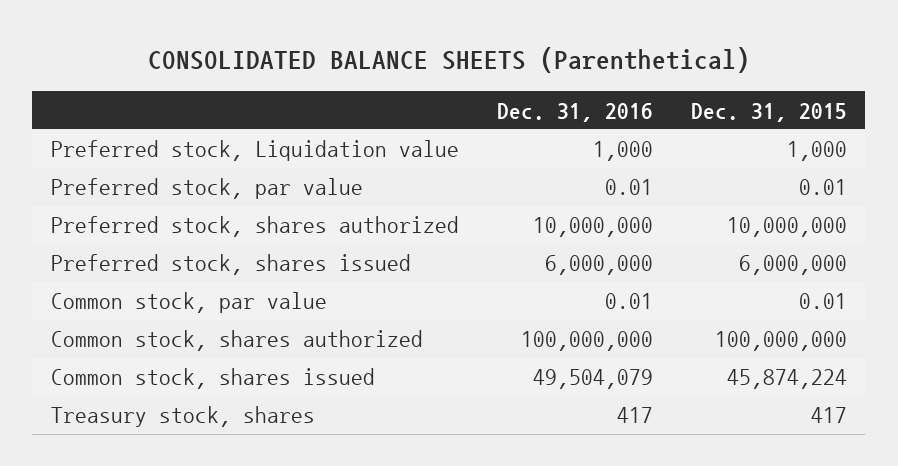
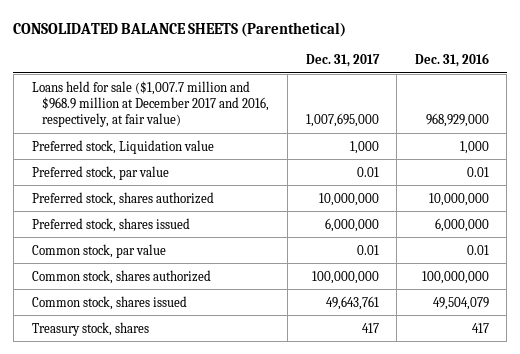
- | Dec. 31, 2016 | Dec. 31, 2015
+ | Dec. 31, 2017 | Dec. 31, 2016
+ Loans held for sale ($1,007.7 million and $968.9 million at December 2017 and 2016, respectively, at fair value) | 1,007,695,000 | 968,929,000

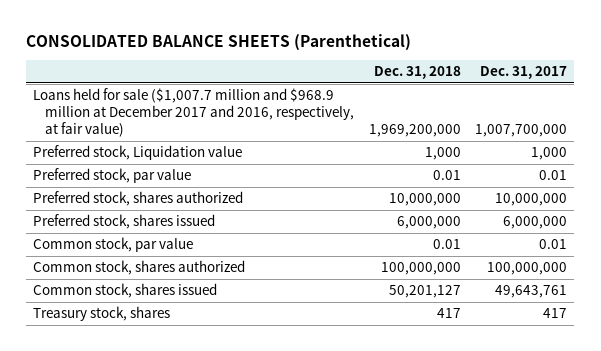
- | Dec. 31, 2017 | Dec. 31, 2016
+ | Dec. 31, 2018 | Dec. 31, 2017
- Loans held for sale ($1,007.7 million and $968.9 million at December 2017 and 2016, respectively, at fair value) | 1,007,695,000 | 968,929,000
+ Loans held for sale ($1,007.7 million and $968.9 million at December 2017 and 2016, respectively, at fair value) | 1,969,200,000 | 1,007,700,000

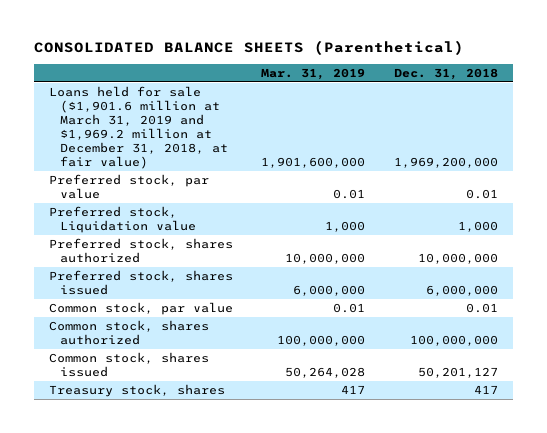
- | Dec. 31, 2018 | Dec. 31, 2017
+ | Mar. 31, 2019 | Dec. 31, 2018
- Loans held for sale ($1,007.7 million and $968.9 million at December 2017 and 2016, respectively, at fair value) | 1,969,200,000 | 1,007,700,000
+ Loans held for sale ($1,901.6 million at March 31, 2019 and $1,969.2 million at December 31, 2018, at fair value) | 1,901,600,000 | 1,969,200,000
moved down: Preferred stock, Liquidation value | 1,000 | 1,000

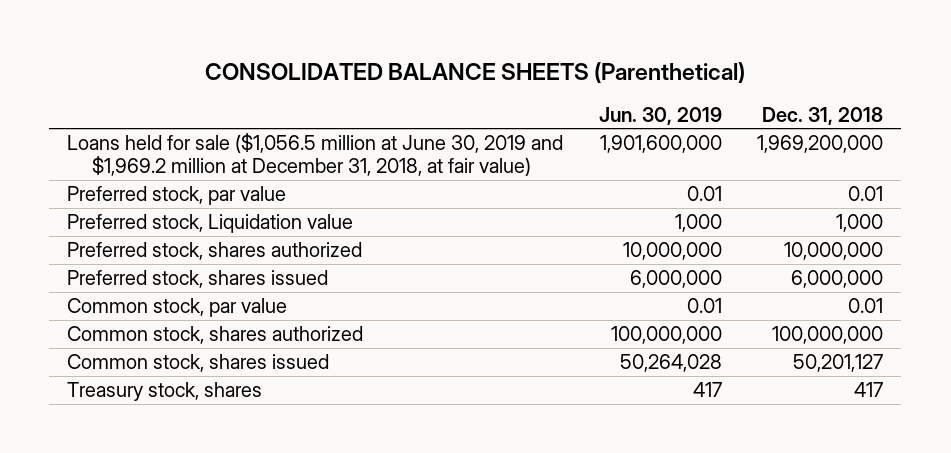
- | Mar. 31, 2019 | Dec. 31, 2018
+ | Jun. 30, 2019 | Dec. 31, 2018
- Loans held for sale ($1,901.6 million at March 31, 2019 and $1,969.2 million at December 31, 2018, at fair value) | 1,901,600,000 | 1,969,200,000
+ Loans held for sale ($1,056.5 million at June 30, 2019 and $1,969.2 million at December 31, 2018, at fair value) | 1,901,600,000 | 1,969,200,000

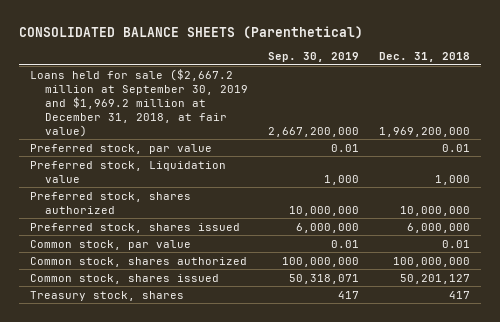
- | Jun. 30, 2019 | Dec. 31, 2018
+ | Sep. 30, 2019 | Dec. 31, 2018
- Loans held for sale ($1,056.5 million at June 30, 2019 and $1,969.2 million at December 31, 2018, at fair value) | 1,901,600,000 | 1,969,200,000
+ Loans held for sale ($2,667.2 million at September 30, 2019 and $1,969.2 million at December 31, 2018, at fair value) | 2,667,200,000 | 1,969,200,000

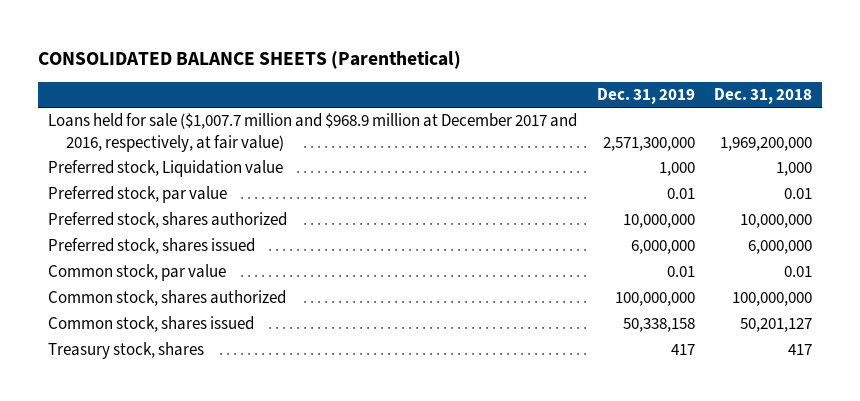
- | Sep. 30, 2019 | Dec. 31, 2018
+ | Dec. 31, 2019 | Dec. 31, 2018
- Loans held for sale ($2,667.2 million at September 30, 2019 and $1,969.2 million at December 31, 2018, at fair value) | 2,667,200,000 | 1,969,200,000
+ Loans held for sale ($1,007.7 million and $968.9 million at December 2017 and 2016, respectively, at fair value) | 2,571,300,000 | 1,969,200,000
moved down: Preferred stock, par value | 0.01 | 0.01

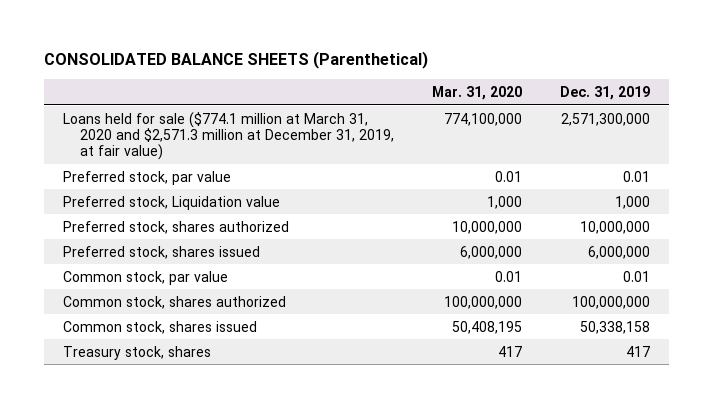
- | Dec. 31, 2019 | Dec. 31, 2018
+ | Mar. 31, 2020 | Dec. 31, 2019
- Loans held for sale ($1,007.7 million and $968.9 million at December 2017 and 2016, respectively, at fair value) | 2,571,300,000 | 1,969,200,000
+ Loans held for sale ($774.1 million at March 31, 2020 and $2,571.3 million at December 31, 2019, at fair value) | 774,100,000 | 2,571,300,000
moved down: Preferred stock, Liquidation value | 1,000 | 1,000

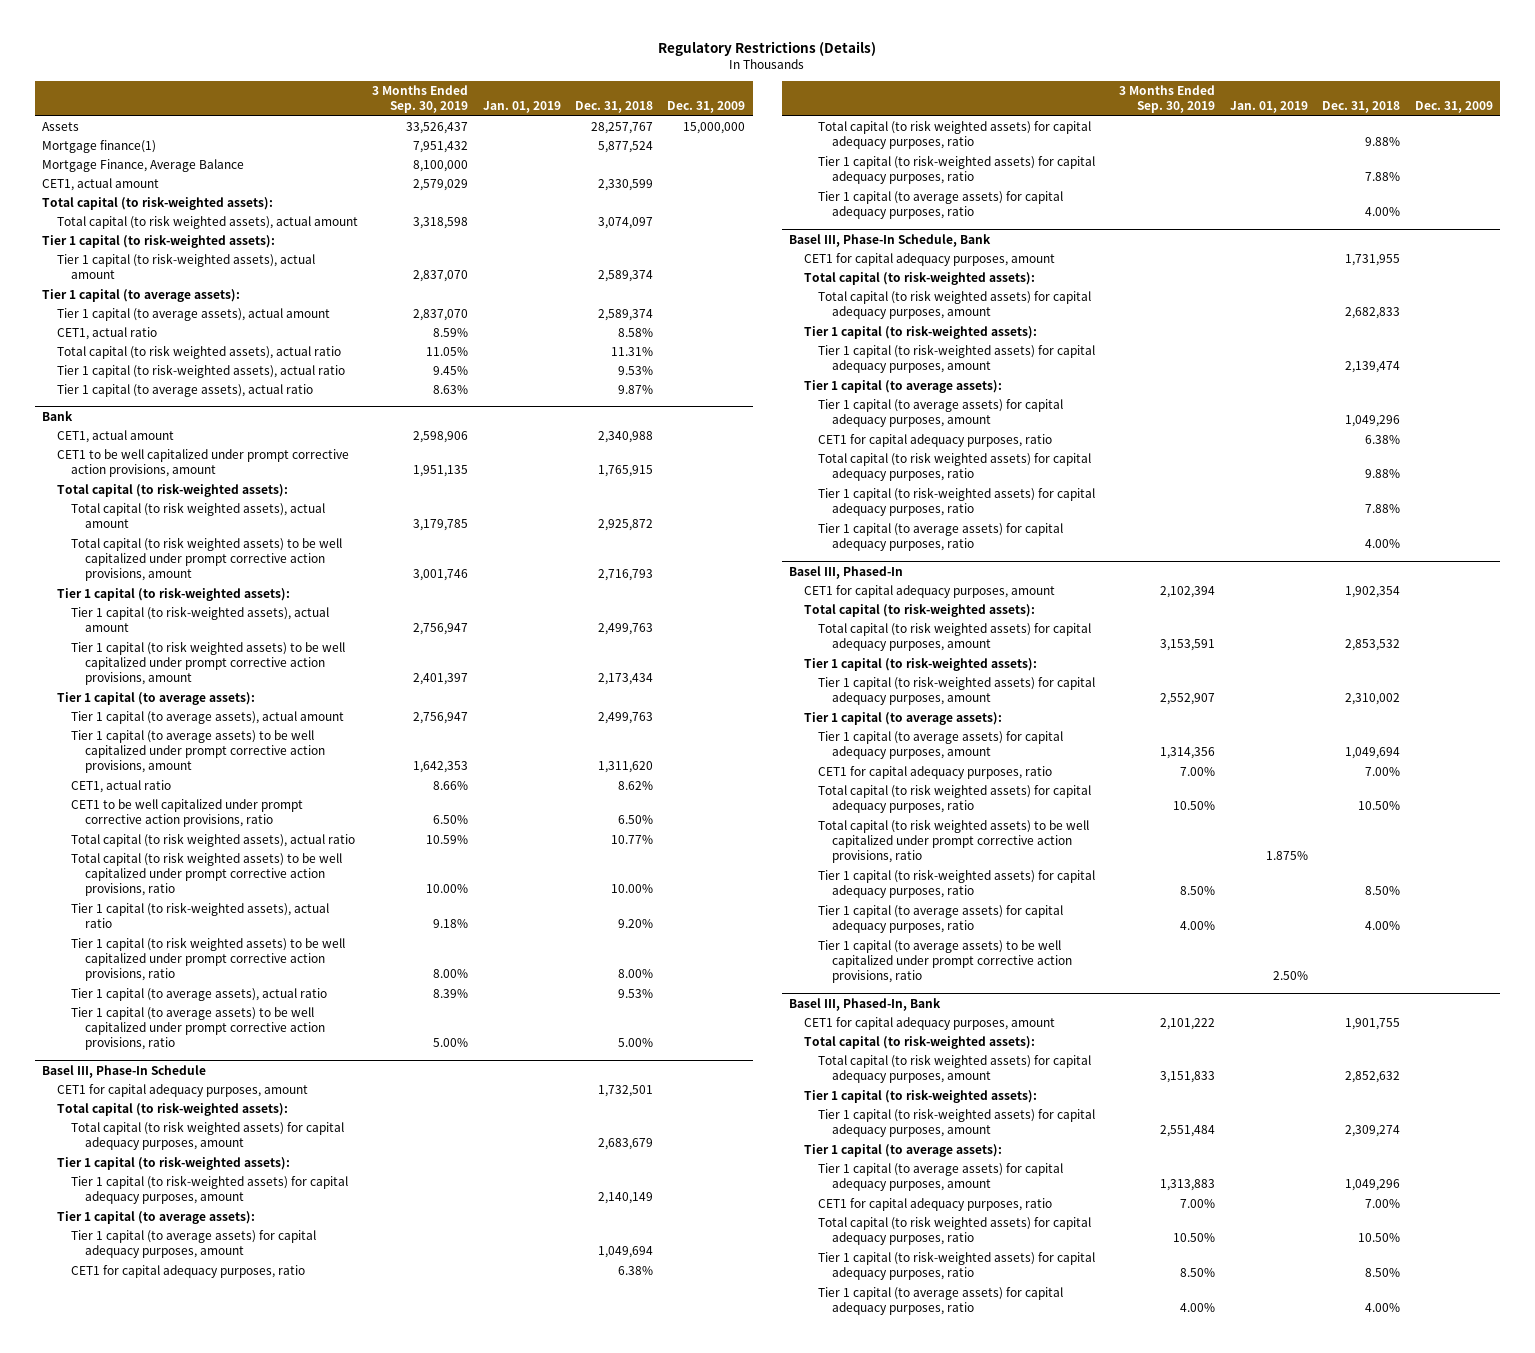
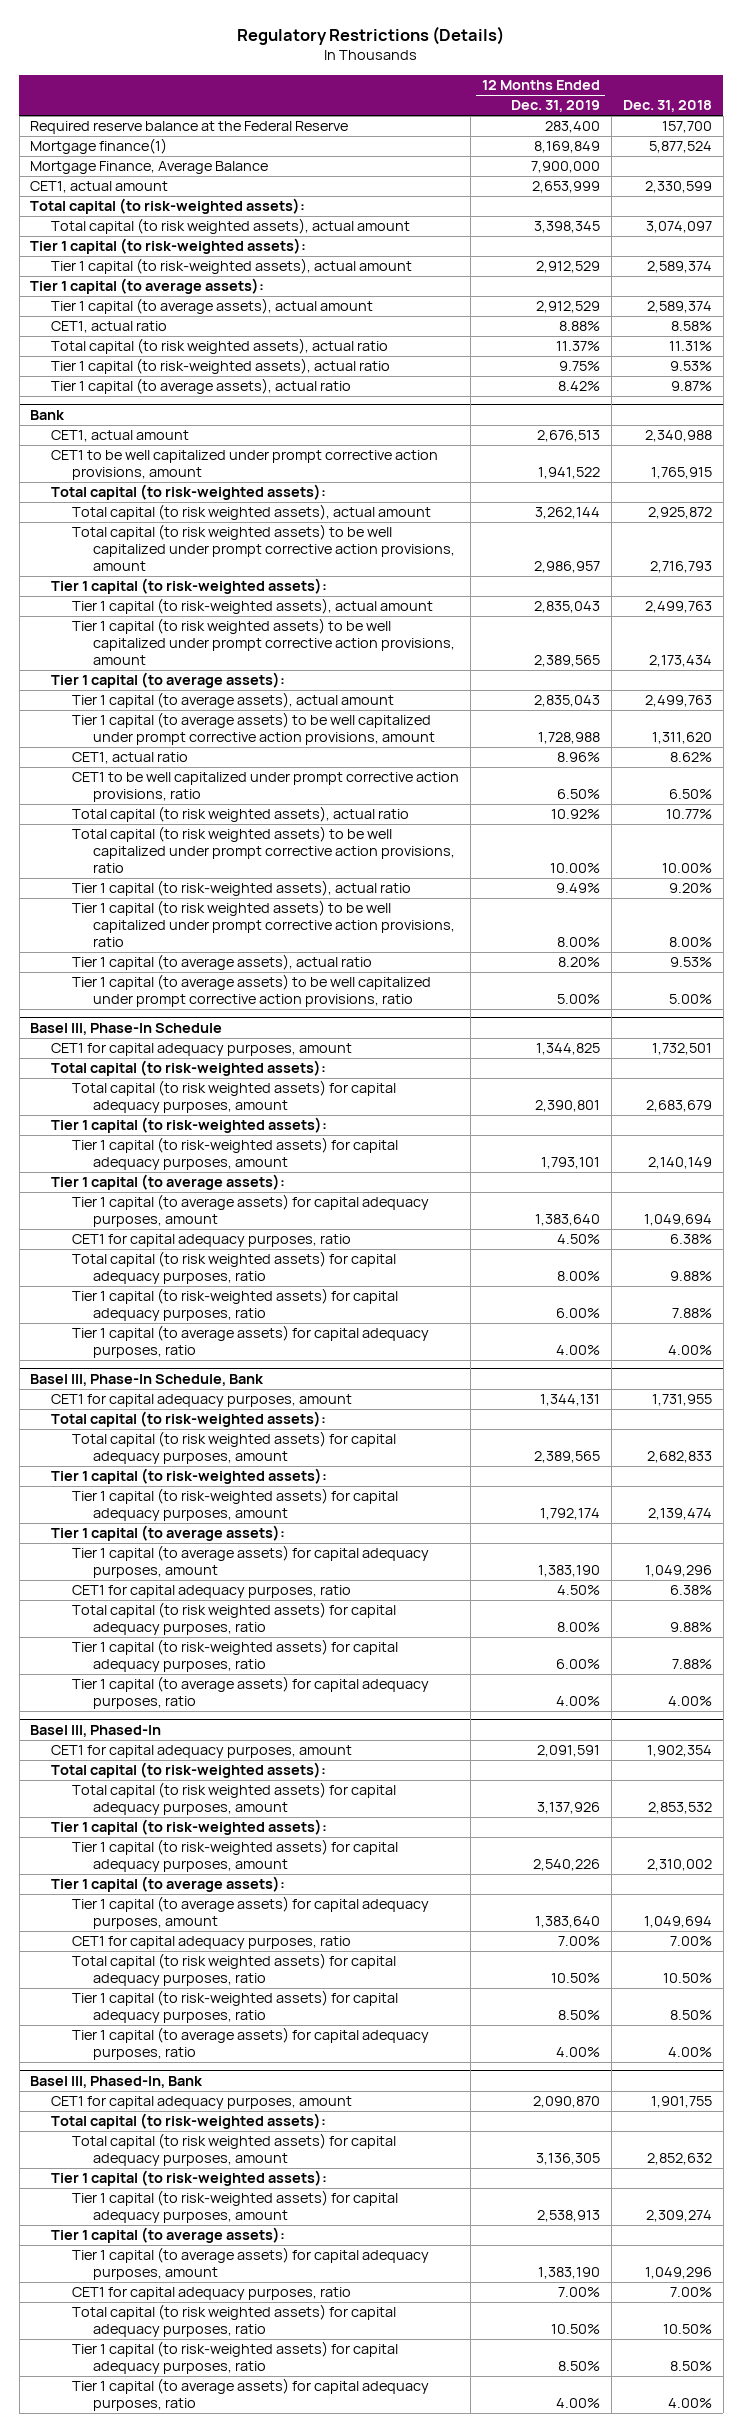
- | 3 Months Ended Sep. 30, 2019 | Jan. 01, 2019 | Dec. 31, 2018 | Dec. 31, 2009
+ | 12 Months Ended Dec. 31, 2019 | Dec. 31, 2018
- Assets | 33,526,437 | | 28,257,767 | 15,000,000
+ Required reserve balance at the Federal Reserve | 283,400 | 157,700
@ Basel III, Phased-In
- Total capital (to risk weighted assets) to be well capitalized under prompt corrective action provisions, ratio | | 1.875% | |
- Tier 1 capital (to average assets) to be well capitalized under prompt corrective action provisions, ratio | | 2.50% | |

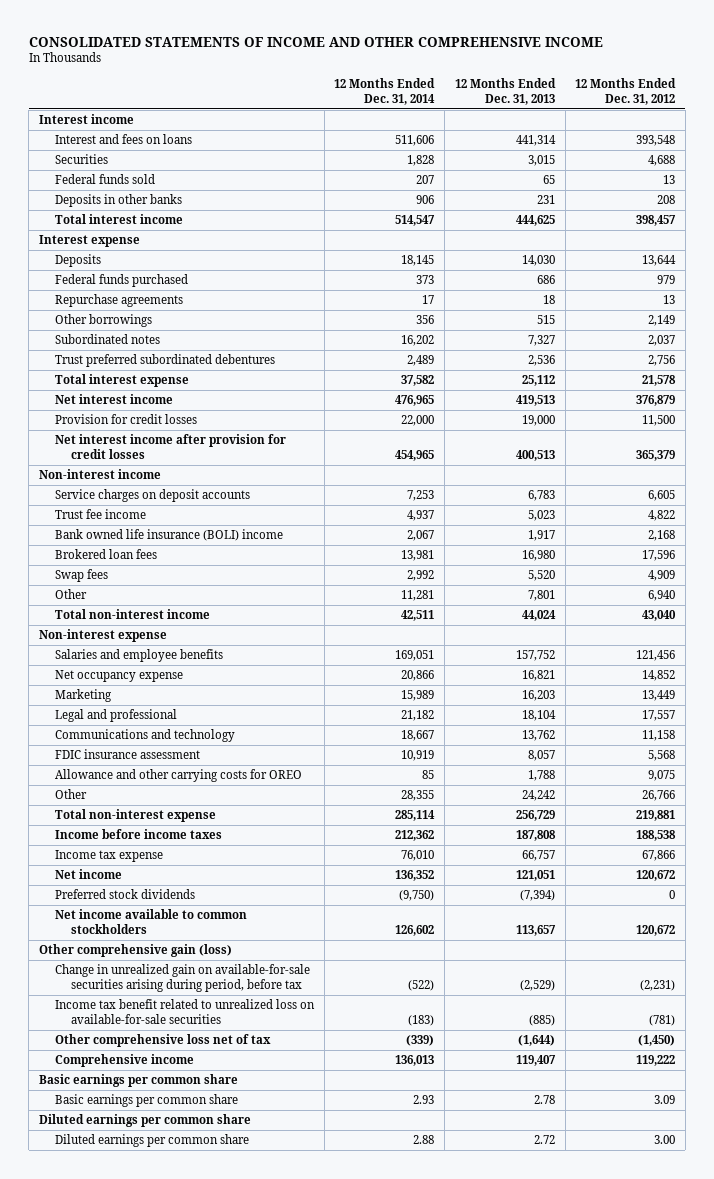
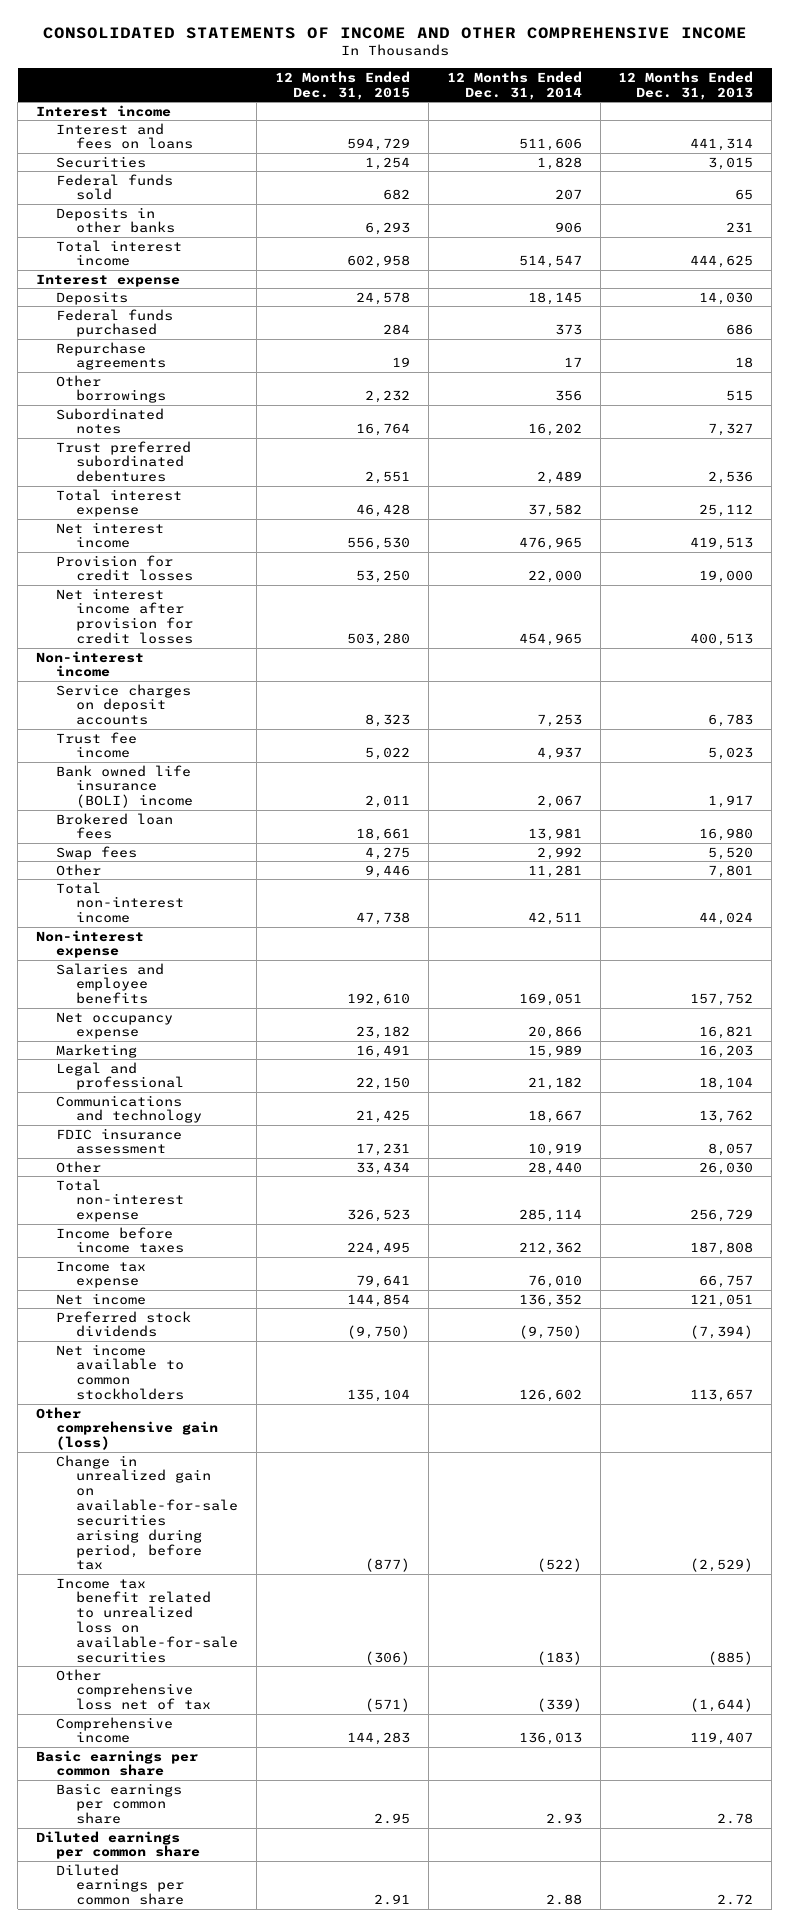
- | 12 Months Ended Dec. 31, 2014 | 12 Months Ended Dec. 31, 2013 | 12 Months Ended Dec. 31, 2012
+ | 12 Months Ended Dec. 31, 2015 | 12 Months Ended Dec. 31, 2014 | 12 Months Ended Dec. 31, 2013
- Allowance and other carrying costs for OREO | 85 | 1,788 | 9,075
- Other | 28,355 | 24,242 | 26,766
+ Other | 33,434 | 28,440 | 26,030

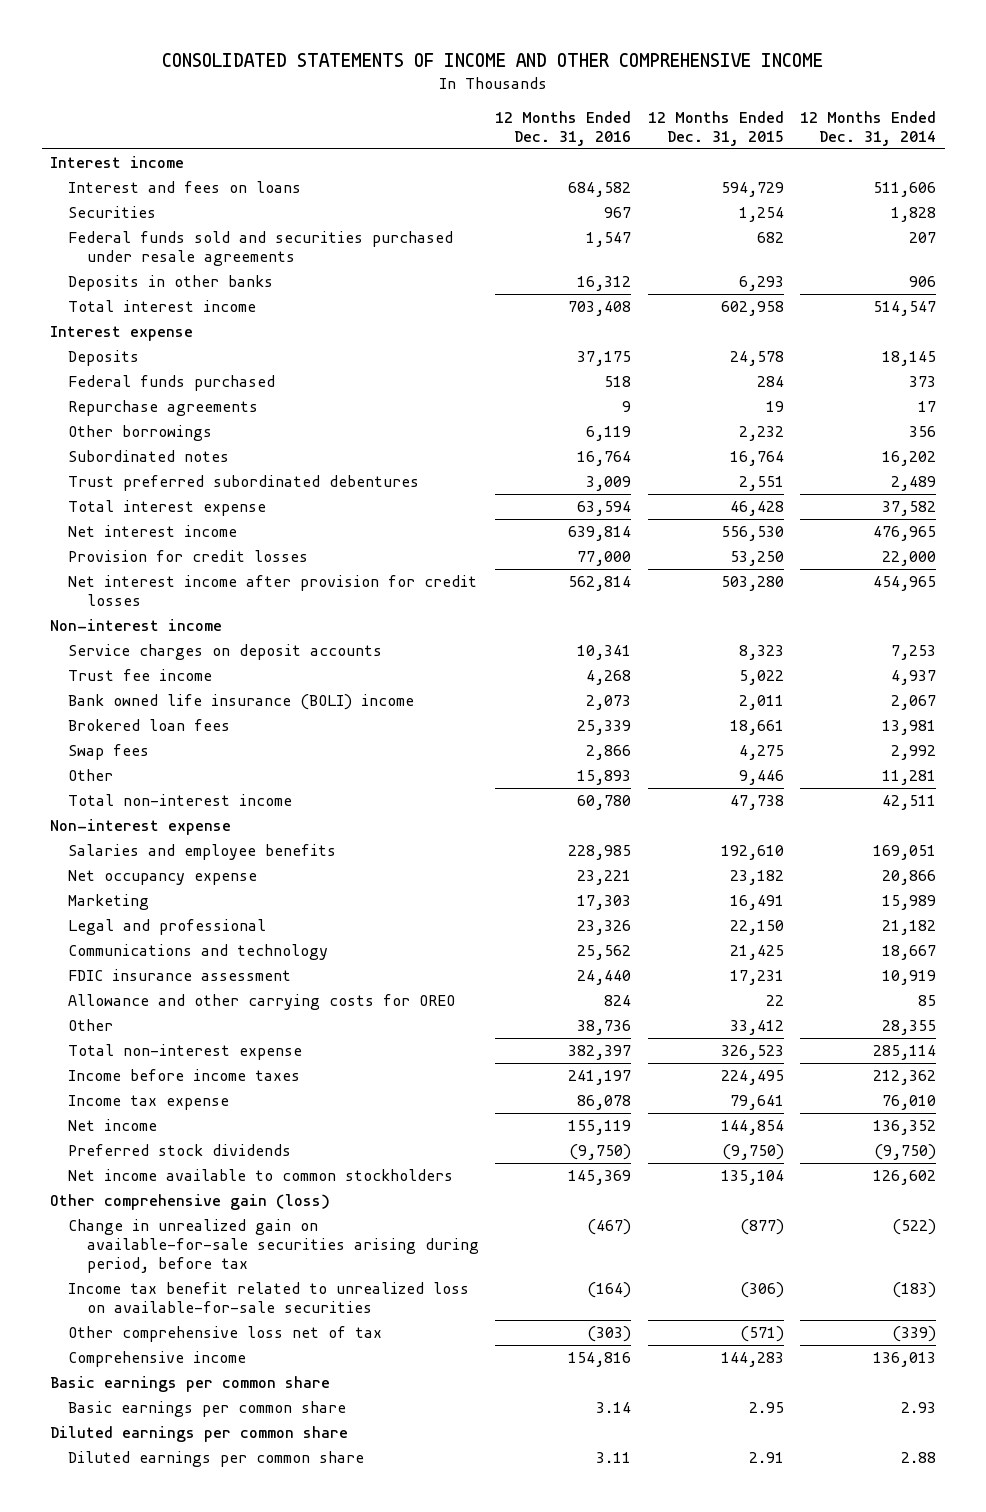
- | 12 Months Ended Dec. 31, 2015 | 12 Months Ended Dec. 31, 2014 | 12 Months Ended Dec. 31, 2013
+ | 12 Months Ended Dec. 31, 2016 | 12 Months Ended Dec. 31, 2015 | 12 Months Ended Dec. 31, 2014
- Federal funds sold | 682 | 207 | 65
+ Federal funds sold and securities purchased under resale agreements | 1,547 | 682 | 207
- Other | 33,434 | 28,440 | 26,030
+ Allowance and other carrying costs for OREO | 824 | 22 | 85
+ Other | 38,736 | 33,412 | 28,355

